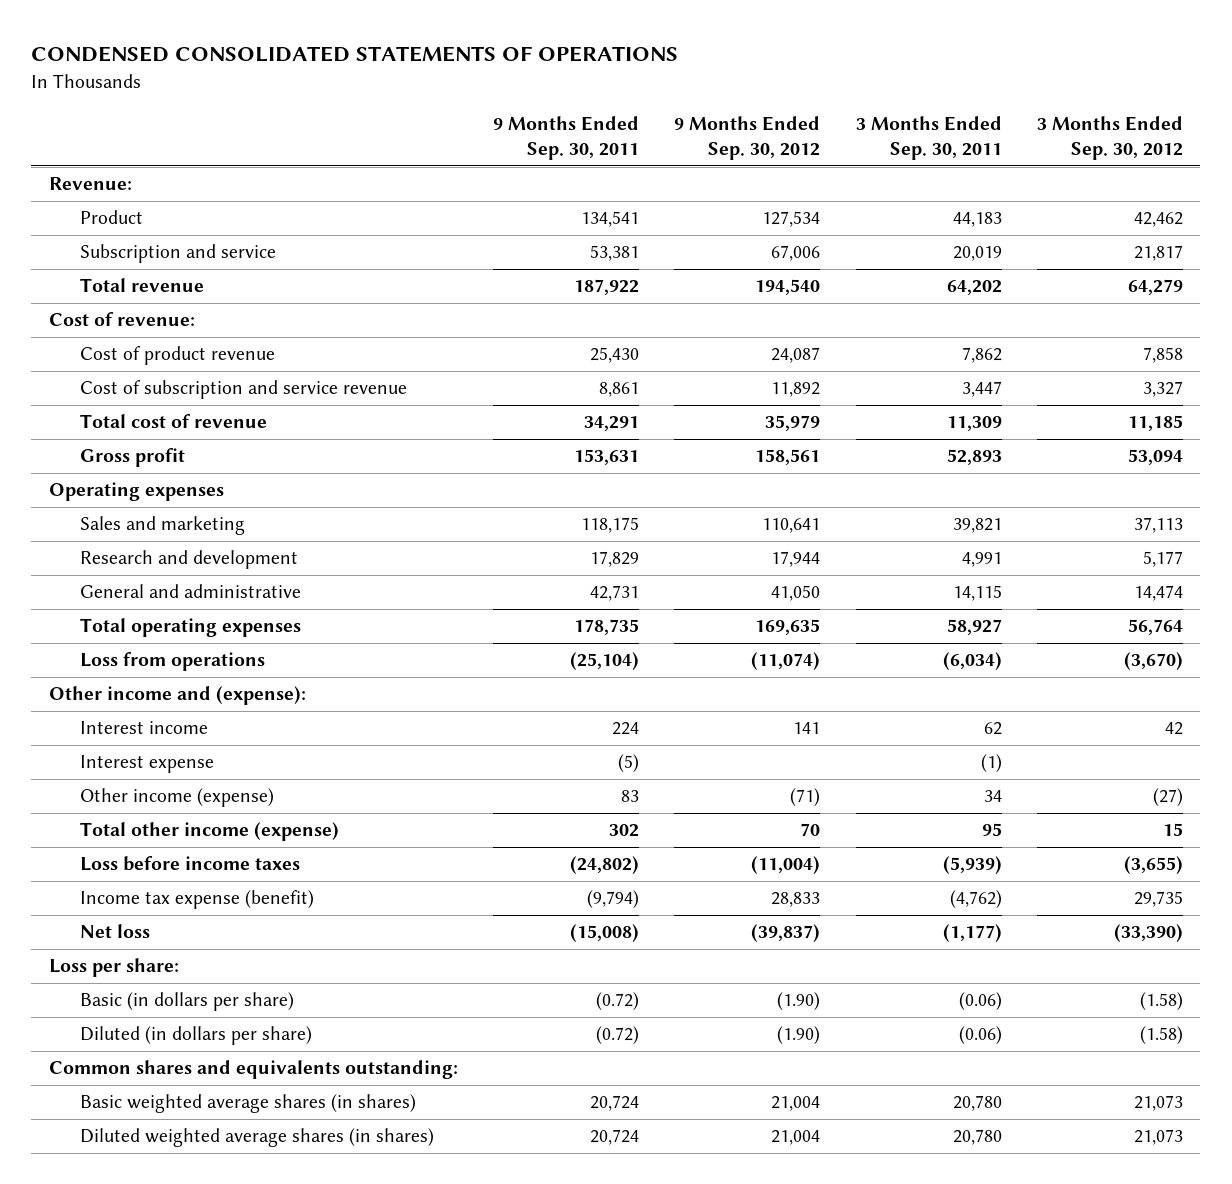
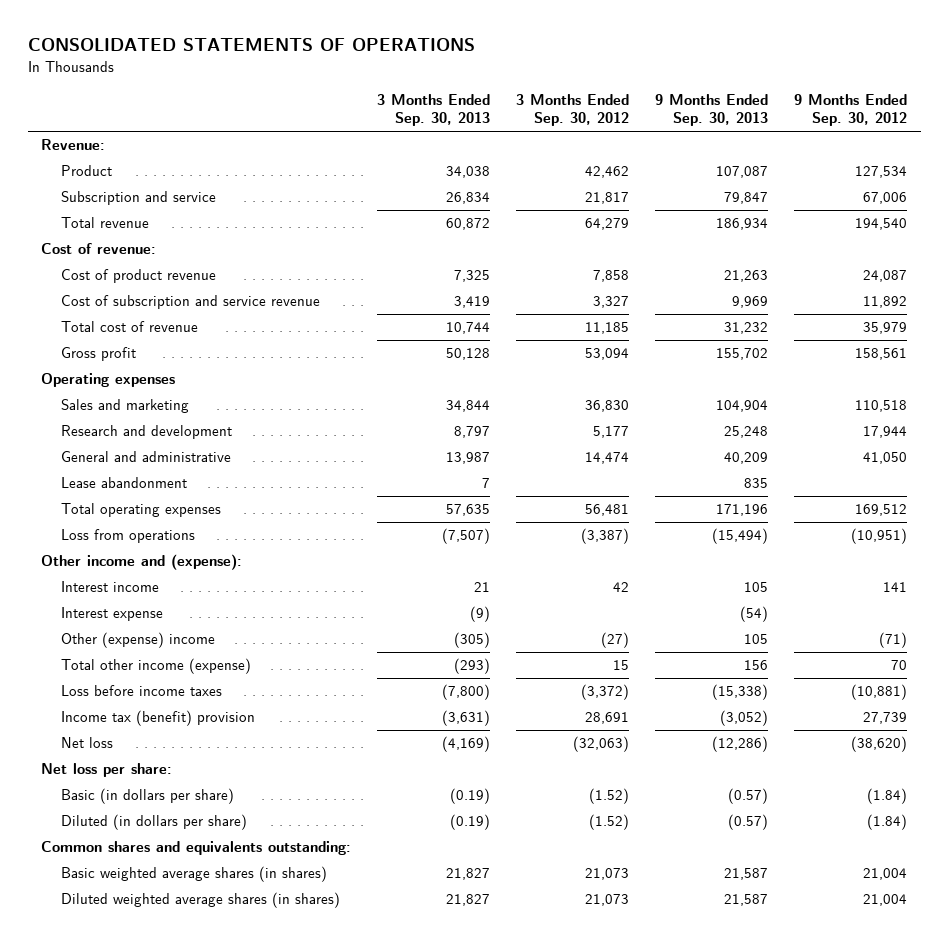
- CONDENSED CONSOLIDATED STATEMENTS OF OPERATIONS
+ CONSOLIDATED STATEMENTS OF OPERATIONS
- | 9 Months Ended Sep. 30, 2011 | 9 Months Ended Sep. 30, 2012 | 3 Months Ended Sep. 30, 2011 | 3 Months Ended Sep. 30, 2012
+ | 3 Months Ended Sep. 30, 2013 | 3 Months Ended Sep. 30, 2012 | 9 Months Ended Sep. 30, 2013 | 9 Months Ended Sep. 30, 2012
- Sales and marketing | 118,175 | 110,641 | 39,821 | 37,113
+ Sales and marketing | 34,844 | 36,830 | 104,904 | 110,518
- Total operating expenses | 178,735 | 169,635 | 58,927 | 56,764
- Loss from operations | (25,104) | (11,074) | (6,034) | (3,670)
+ Lease abandonment | 7 | | 835 |
+ Total operating expenses | 57,635 | 56,481 | 171,196 | 169,512
+ Loss from operations | (7,507) | (3,387) | (15,494) | (10,951)
- Other income (expense) | 83 | (71) | 34 | (27)
+ Other (expense) income | (305) | (27) | 105 | (71)
- Loss before income taxes | (24,802) | (11,004) | (5,939) | (3,655)
- Income tax expense (benefit) | (9,794) | 28,833 | (4,762) | 29,735
- Net loss | (15,008) | (39,837) | (1,177) | (33,390)
- Loss per share:
- Basic (in dollars per share) | (0.72) | (1.90) | (0.06) | (1.58)
- Diluted (in dollars per share) | (0.72) | (1.90) | (0.06) | (1.58)
+ Loss before income taxes | (7,800) | (3,372) | (15,338) | (10,881)
+ Income tax (benefit) provision | (3,631) | 28,691 | (3,052) | 27,739
+ Net loss | (4,169) | (32,063) | (12,286) | (38,620)
+ Net loss per share:
+ Basic (in dollars per share) | (0.19) | (1.52) | (0.57) | (1.84)
+ Diluted (in dollars per share) | (0.19) | (1.52) | (0.57) | (1.84)

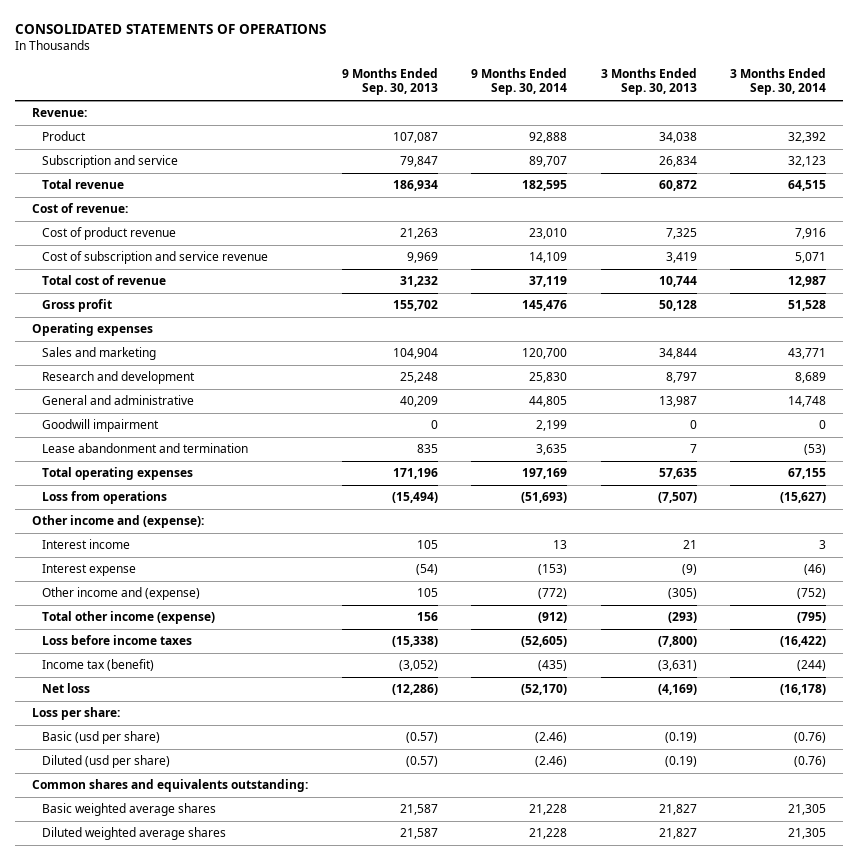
- | 3 Months Ended Sep. 30, 2013 | 3 Months Ended Sep. 30, 2012 | 9 Months Ended Sep. 30, 2013 | 9 Months Ended Sep. 30, 2012
+ | 9 Months Ended Sep. 30, 2013 | 9 Months Ended Sep. 30, 2014 | 3 Months Ended Sep. 30, 2013 | 3 Months Ended Sep. 30, 2014
- Lease abandonment | 7 | | 835 |
+ Goodwill impairment | 0 | 2,199 | 0 | 0
+ Lease abandonment and termination | 835 | 3,635 | 7 | (53)
- Other (expense) income | (305) | (27) | 105 | (71)
+ Other income and (expense) | 105 | (772) | (305) | (752)
- Income tax (benefit) provision | (3,631) | 28,691 | (3,052) | 27,739
+ Income tax (benefit) | (3,052) | (435) | (3,631) | (244)
- Net loss per share:
- Basic (in dollars per share) | (0.19) | (1.52) | (0.57) | (1.84)
- Diluted (in dollars per share) | (0.19) | (1.52) | (0.57) | (1.84)
+ Loss per share:
+ Basic (usd per share) | (0.57) | (2.46) | (0.19) | (0.76)
+ Diluted (usd per share) | (0.57) | (2.46) | (0.19) | (0.76)
- Basic weighted average shares (in shares) | 21,827 | 21,073 | 21,587 | 21,004
- Diluted weighted average shares (in shares) | 21,827 | 21,073 | 21,587 | 21,004
+ Basic weighted average shares | 21,587 | 21,228 | 21,827 | 21,305
+ Diluted weighted average shares | 21,587 | 21,228 | 21,827 | 21,305

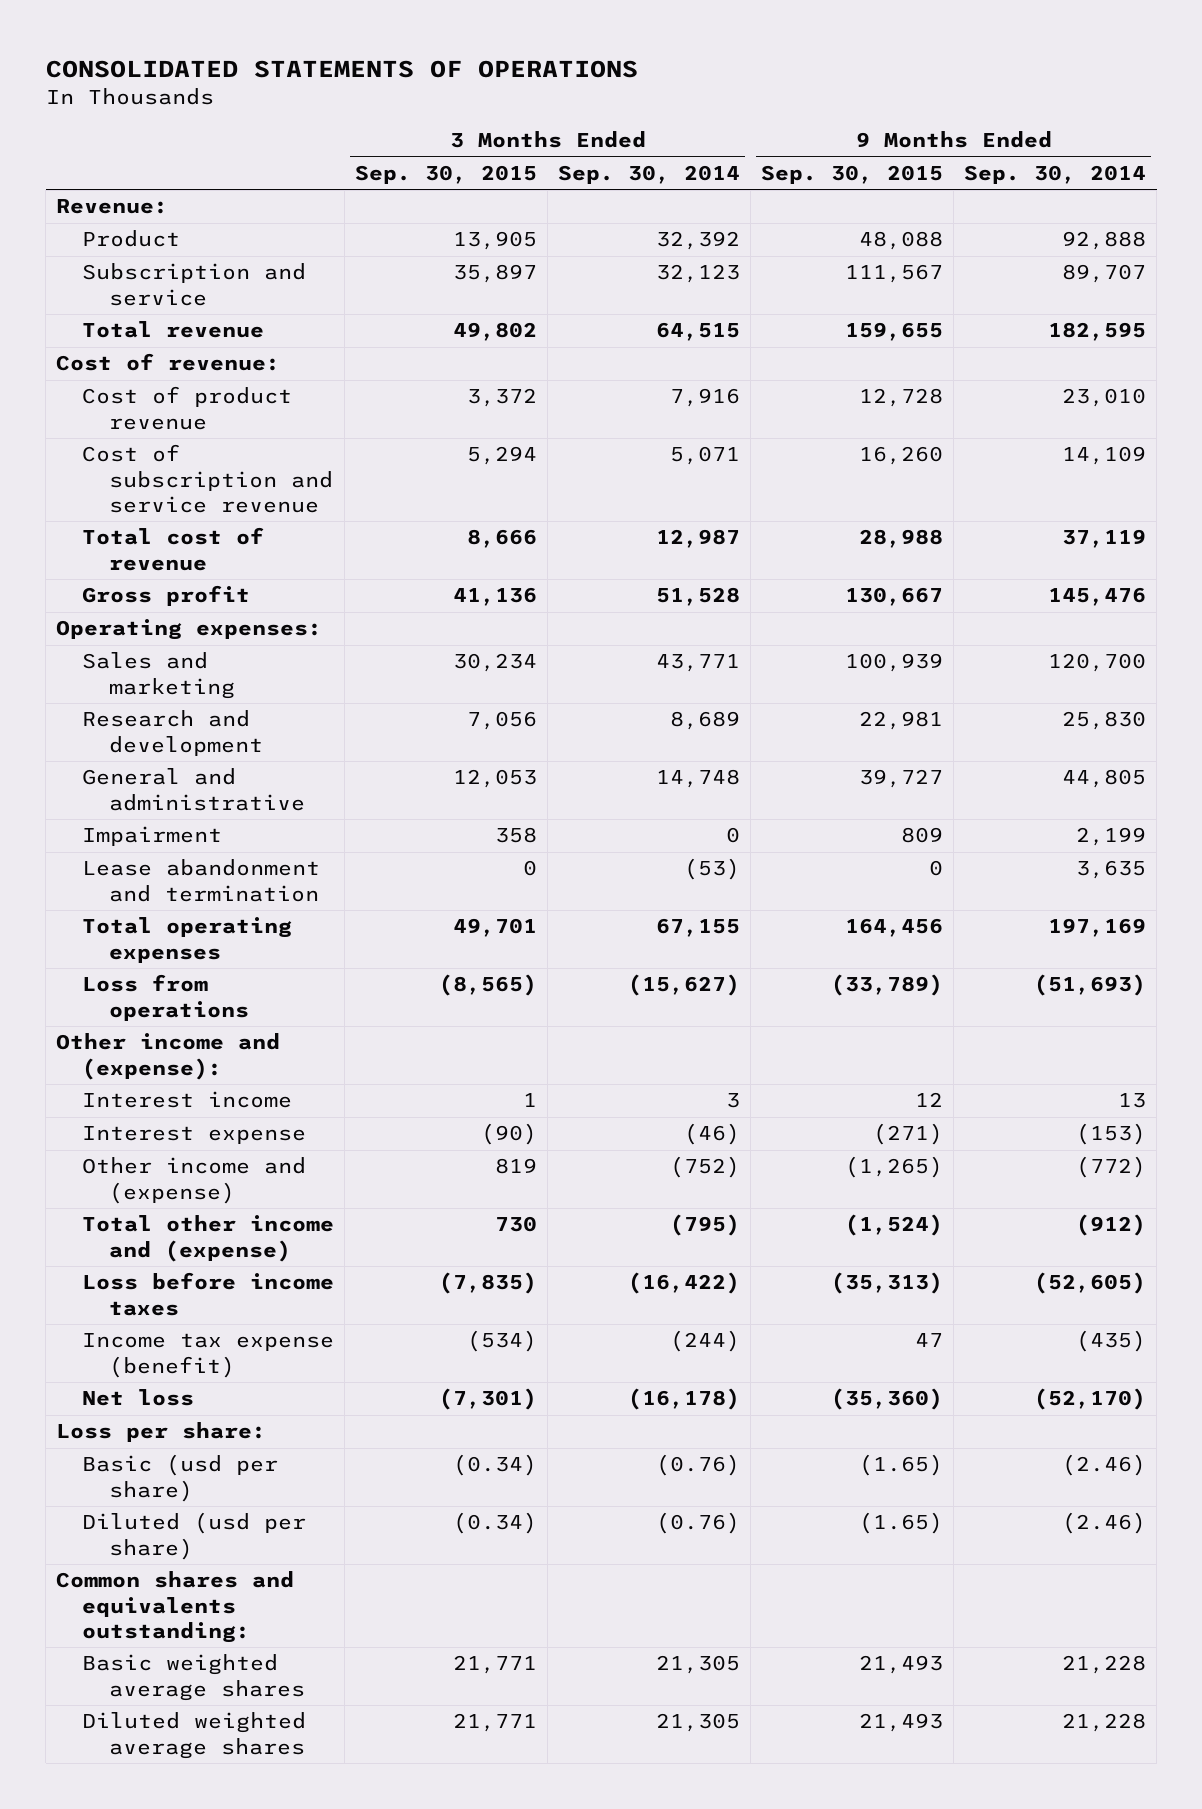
- | 9 Months Ended Sep. 30, 2013 | 9 Months Ended Sep. 30, 2014 | 3 Months Ended Sep. 30, 2013 | 3 Months Ended Sep. 30, 2014
+ | 3 Months Ended Sep. 30, 2015 | 3 Months Ended Sep. 30, 2014 | 9 Months Ended Sep. 30, 2015 | 9 Months Ended Sep. 30, 2014
- Operating expenses
+ Operating expenses:
- Goodwill impairment | 0 | 2,199 | 0 | 0
+ Impairment | 358 | 0 | 809 | 2,199
- Total other income (expense) | 156 | (912) | (293) | (795)
+ Total other income and (expense) | 730 | (795) | (1,524) | (912)
- Income tax (benefit) | (3,052) | (435) | (3,631) | (244)
+ Income tax expense (benefit) | (534) | (244) | 47 | (435)

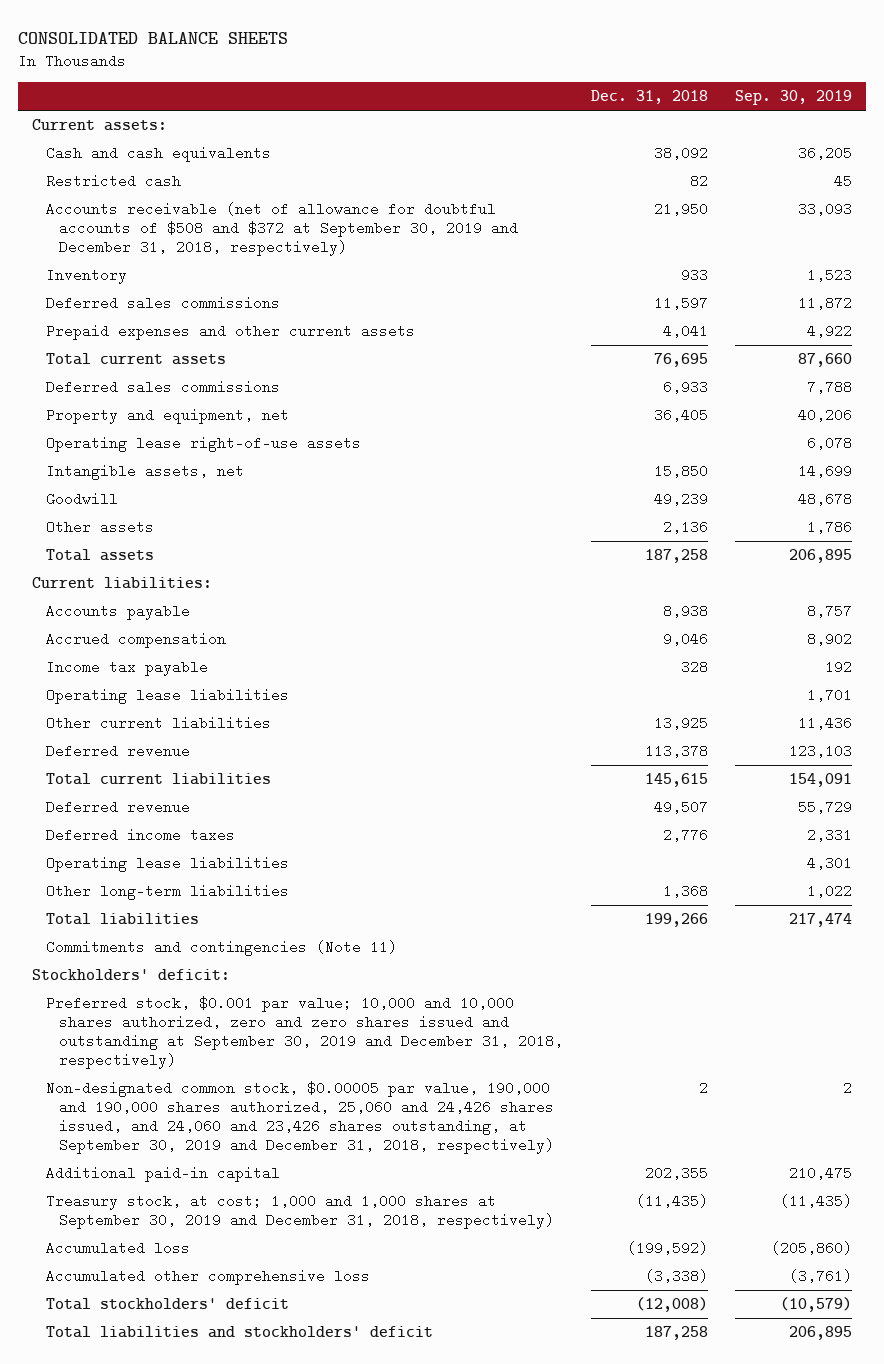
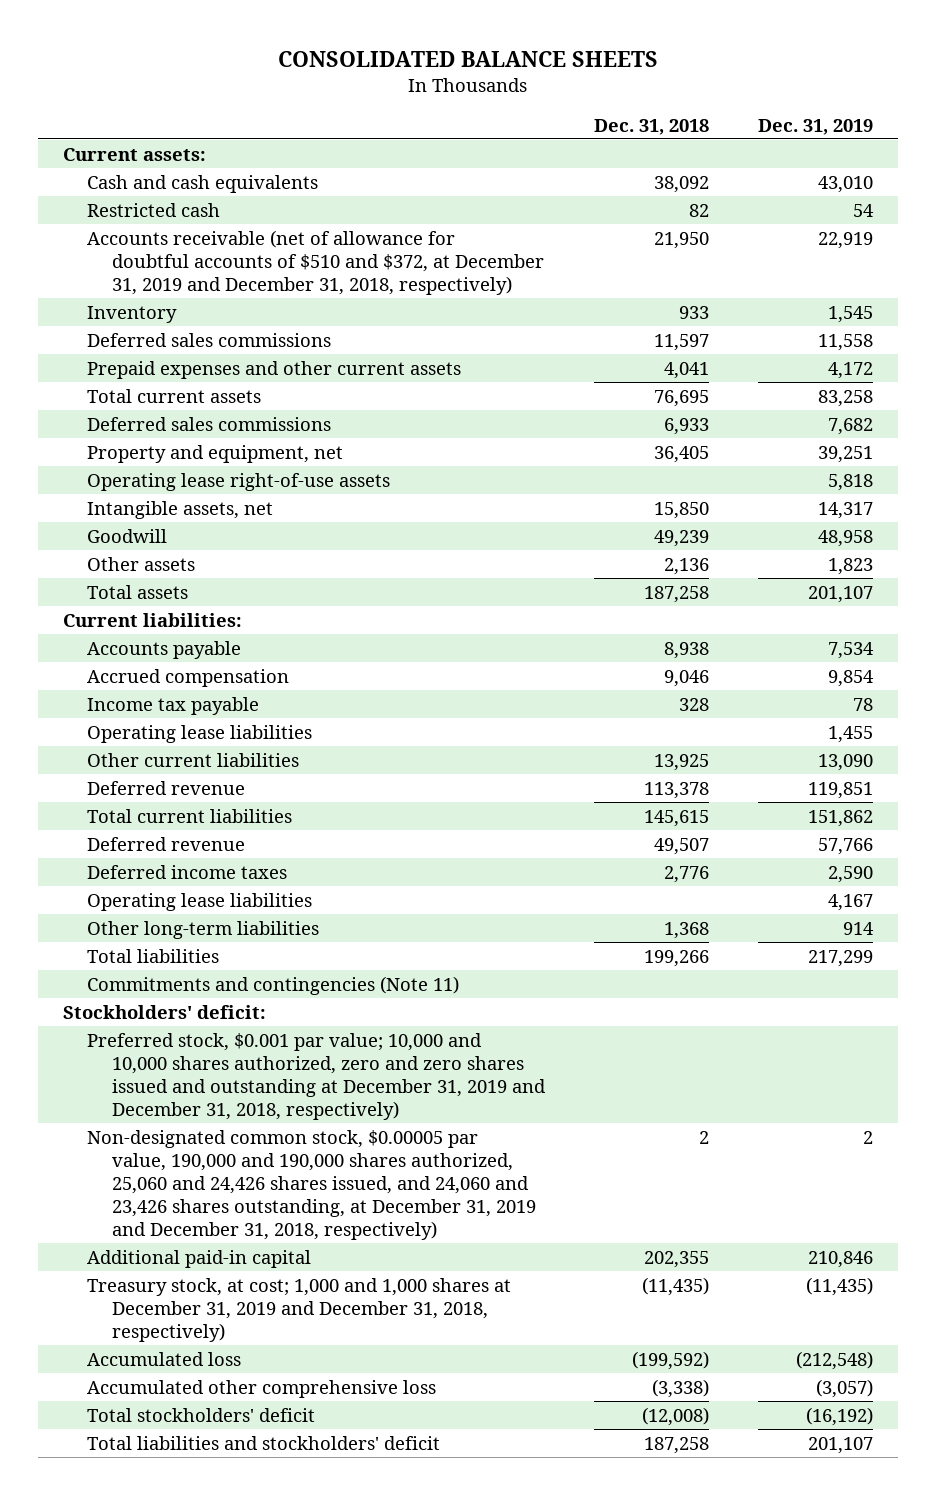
- | Dec. 31, 2018 | Sep. 30, 2019
+ | Dec. 31, 2018 | Dec. 31, 2019
- Accounts receivable (net of allowance for doubtful accounts of $508 and $372 at September 30, 2019 and December 31, 2018, respectively) | 21,950 | 33,093
+ Accounts receivable (net of allowance for doubtful accounts of $510 and $372, at December 31, 2019 and December 31, 2018, respectively) | 21,950 | 22,919
- Preferred stock, $0.001 par value; 10,000 and 10,000 shares authorized, zero and zero shares issued and outstanding at September 30, 2019 and December 31, 2018, respectively)
- Non-designated common stock, $0.00005 par value, 190,000 and 190,000 shares authorized, 25,060 and 24,426 shares issued, and 24,060 and 23,426 shares outstanding, at September 30, 2019 and December 31, 2018, respectively) | 2 | 2
+ Preferred stock, $0.001 par value; 10,000 and 10,000 shares authorized, zero and zero shares issued and outstanding at December 31, 2019 and December 31, 2018, respectively)
+ Non-designated common stock, $0.00005 par value, 190,000 and 190,000 shares authorized, 25,060 and 24,426 shares issued, and 24,060 and 23,426 shares outstanding, at December 31, 2019 and December 31, 2018, respectively) | 2 | 2
- Treasury stock, at cost; 1,000 and 1,000 shares at September 30, 2019 and December 31, 2018, respectively) | (11,435) | (11,435)
+ Treasury stock, at cost; 1,000 and 1,000 shares at December 31, 2019 and December 31, 2018, respectively) | (11,435) | (11,435)

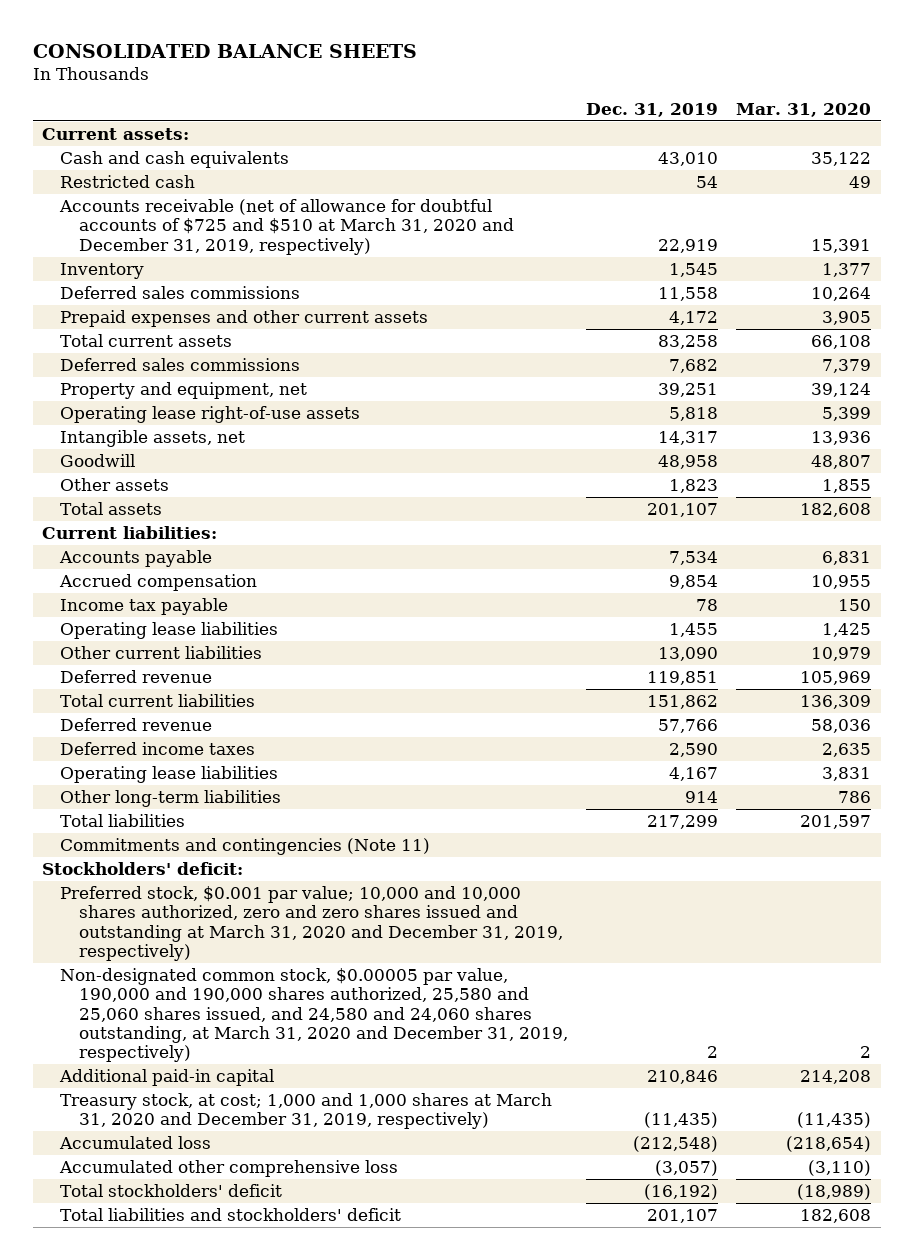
- | Dec. 31, 2018 | Dec. 31, 2019
+ | Dec. 31, 2019 | Mar. 31, 2020
- Accounts receivable (net of allowance for doubtful accounts of $510 and $372, at December 31, 2019 and December 31, 2018, respectively) | 21,950 | 22,919
+ Accounts receivable (net of allowance for doubtful accounts of $725 and $510 at March 31, 2020 and December 31, 2019, respectively) | 22,919 | 15,391
- Preferred stock, $0.001 par value; 10,000 and 10,000 shares authorized, zero and zero shares issued and outstanding at December 31, 2019 and December 31, 2018, respectively)
- Non-designated common stock, $0.00005 par value, 190,000 and 190,000 shares authorized, 25,060 and 24,426 shares issued, and 24,060 and 23,426 shares outstanding, at December 31, 2019 and December 31, 2018, respectively) | 2 | 2
+ Preferred stock, $0.001 par value; 10,000 and 10,000 shares authorized, zero and zero shares issued and outstanding at March 31, 2020 and December 31, 2019, respectively)
+ Non-designated common stock, $0.00005 par value, 190,000 and 190,000 shares authorized, 25,580 and 25,060 shares issued, and 24,580 and 24,060 shares outstanding, at March 31, 2020 and December 31, 2019, respectively) | 2 | 2
- Treasury stock, at cost; 1,000 and 1,000 shares at December 31, 2019 and December 31, 2018, respectively) | (11,435) | (11,435)
+ Treasury stock, at cost; 1,000 and 1,000 shares at March 31, 2020 and December 31, 2019, respectively) | (11,435) | (11,435)

